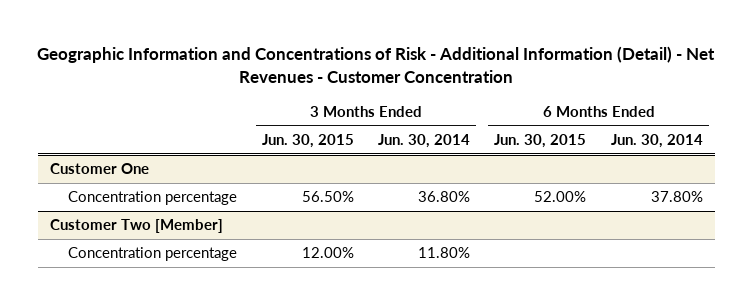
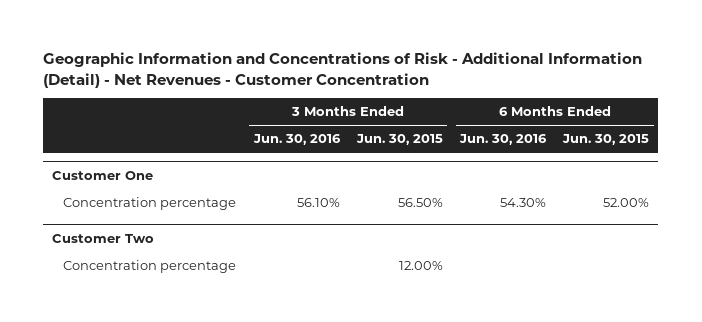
- | 3 Months Ended Jun. 30, 2015 | 3 Months Ended Jun. 30, 2014 | 6 Months Ended Jun. 30, 2015 | 6 Months Ended Jun. 30, 2014
+ | 3 Months Ended Jun. 30, 2016 | 3 Months Ended Jun. 30, 2015 | 6 Months Ended Jun. 30, 2016 | 6 Months Ended Jun. 30, 2015
- Customer Two [Member]
+ Customer Two

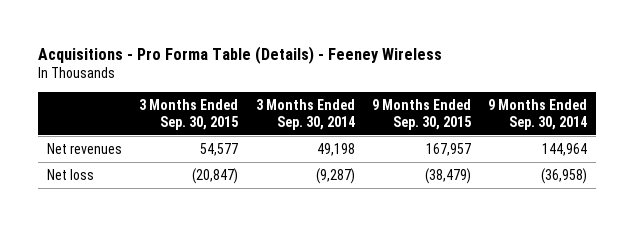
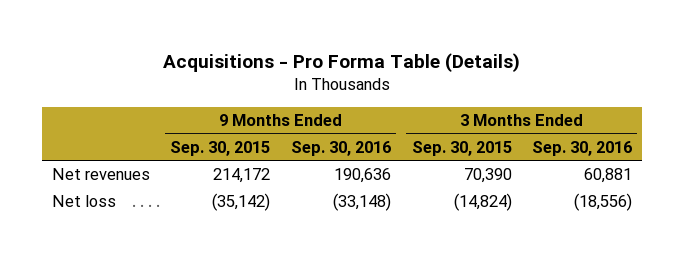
- Acquisitions - Pro Forma Table (Details) - Feeney Wireless
+ Acquisitions - Pro Forma Table (Details)
- | 3 Months Ended Sep. 30, 2015 | 3 Months Ended Sep. 30, 2014 | 9 Months Ended Sep. 30, 2015 | 9 Months Ended Sep. 30, 2014
+ | 9 Months Ended Sep. 30, 2015 | 9 Months Ended Sep. 30, 2016 | 3 Months Ended Sep. 30, 2015 | 3 Months Ended Sep. 30, 2016
- Net revenues | 54,577 | 49,198 | 167,957 | 144,964
- Net loss | (20,847) | (9,287) | (38,479) | (36,958)
+ Net revenues | 214,172 | 190,636 | 70,390 | 60,881
+ Net loss | (35,142) | (33,148) | (14,824) | (18,556)

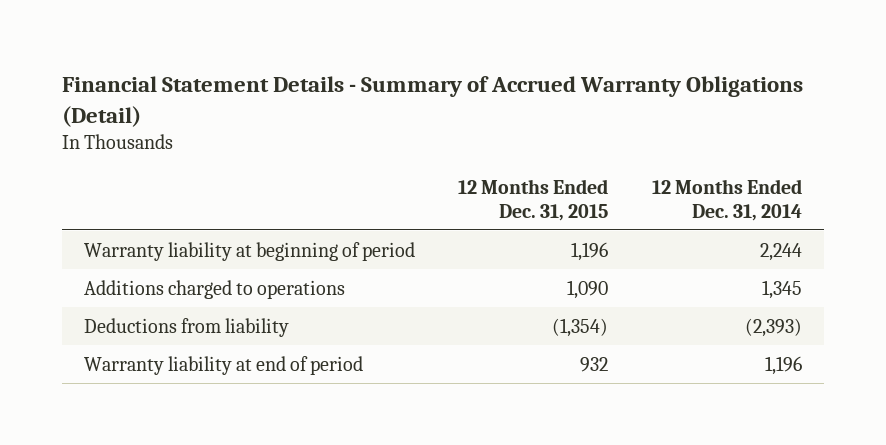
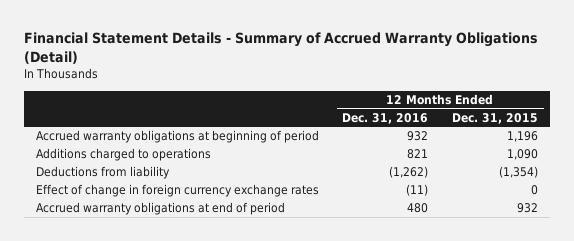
- | 12 Months Ended Dec. 31, 2015 | 12 Months Ended Dec. 31, 2014
+ | 12 Months Ended Dec. 31, 2016 | 12 Months Ended Dec. 31, 2015
- Warranty liability at beginning of period | 1,196 | 2,244
+ Accrued warranty obligations at beginning of period | 932 | 1,196
- Warranty liability at end of period | 932 | 1,196
+ Effect of change in foreign currency exchange rates | (11) | 0
+ Accrued warranty obligations at end of period | 480 | 932

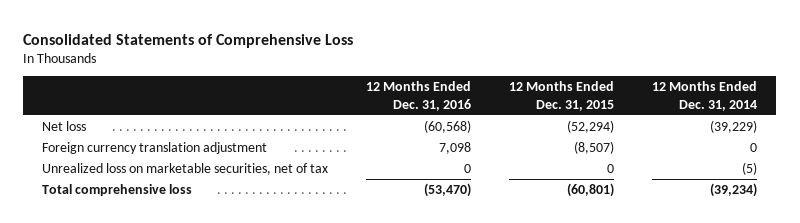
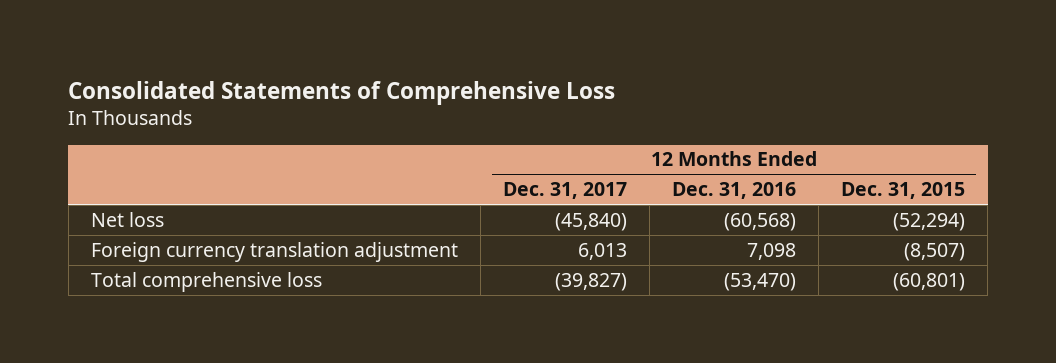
- | 12 Months Ended Dec. 31, 2016 | 12 Months Ended Dec. 31, 2015 | 12 Months Ended Dec. 31, 2014
+ | 12 Months Ended Dec. 31, 2017 | 12 Months Ended Dec. 31, 2016 | 12 Months Ended Dec. 31, 2015
- Unrealized loss on marketable securities, net of tax | 0 | 0 | (5)

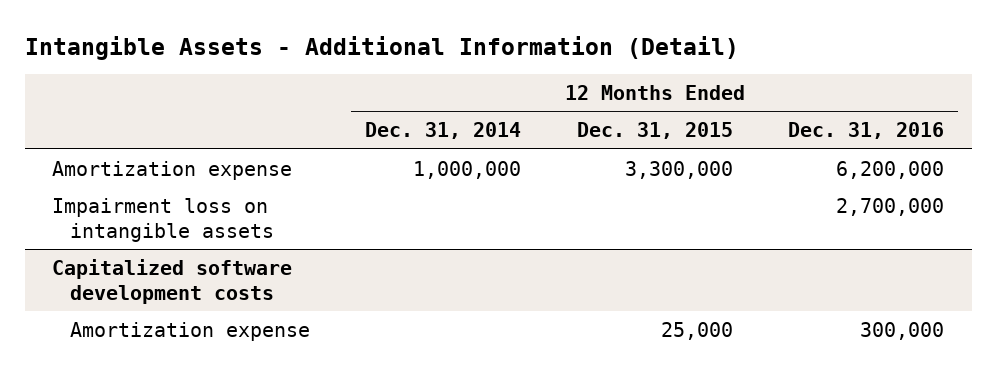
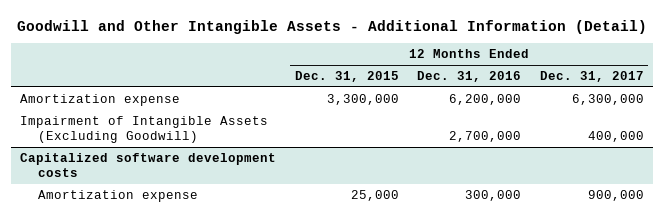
- Intangible Assets - Additional Information (Detail)
+ Goodwill and Other Intangible Assets - Additional Information (Detail)
- | 12 Months Ended Dec. 31, 2014 | 12 Months Ended Dec. 31, 2015 | 12 Months Ended Dec. 31, 2016
+ | 12 Months Ended Dec. 31, 2015 | 12 Months Ended Dec. 31, 2016 | 12 Months Ended Dec. 31, 2017
- Impairment loss on intangible assets | | | 2,700,000
+ Impairment of Intangible Assets (Excluding Goodwill) | | 2,700,000 | 400,000

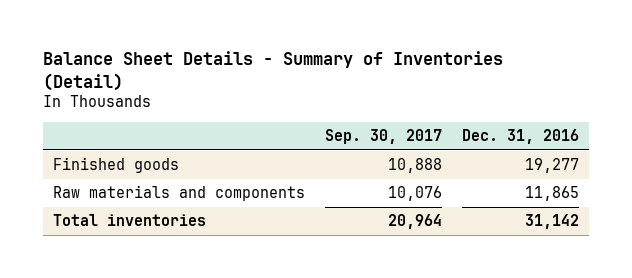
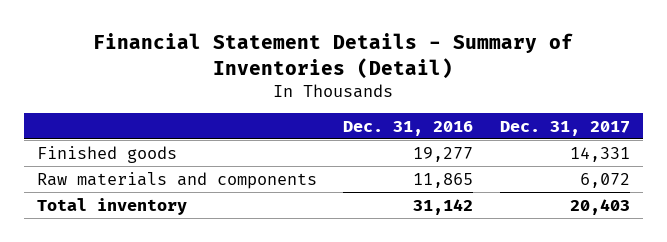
- Balance Sheet Details - Summary of Inventories (Detail)
+ Financial Statement Details - Summary of Inventories (Detail)
- | Sep. 30, 2017 | Dec. 31, 2016
+ | Dec. 31, 2016 | Dec. 31, 2017
- Total inventories | 20,964 | 31,142
+ Total inventory | 31,142 | 20,403

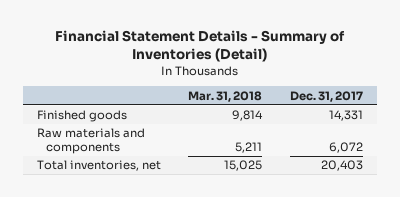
- | Dec. 31, 2016 | Dec. 31, 2017
+ | Mar. 31, 2018 | Dec. 31, 2017
- Total inventory | 31,142 | 20,403
+ Total inventories, net | 15,025 | 20,403

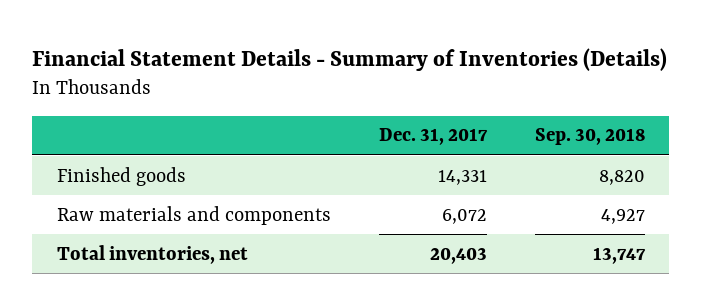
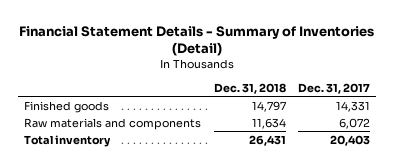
- Financial Statement Details - Summary of Inventories (Details)
+ Financial Statement Details - Summary of Inventories (Detail)
- | Dec. 31, 2017 | Sep. 30, 2018
+ | Dec. 31, 2018 | Dec. 31, 2017
- Total inventories, net | 20,403 | 13,747
+ Total inventory | 26,431 | 20,403

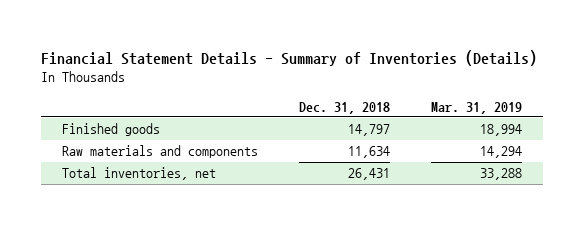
- Financial Statement Details - Summary of Inventories (Detail)
+ Financial Statement Details - Summary of Inventories (Details)
- | Dec. 31, 2018 | Dec. 31, 2017
+ | Dec. 31, 2018 | Mar. 31, 2019
- Total inventory | 26,431 | 20,403
+ Total inventories, net | 26,431 | 33,288

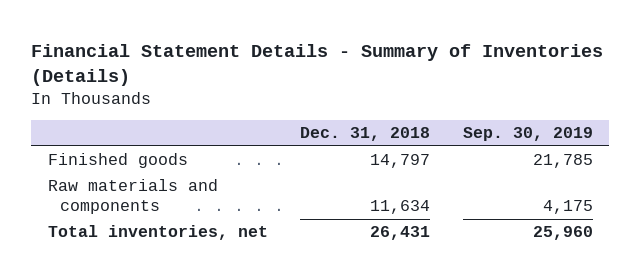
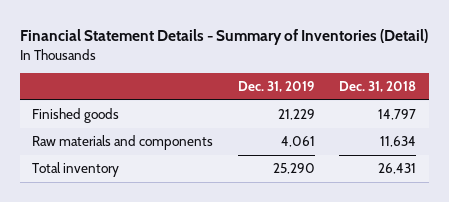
- Financial Statement Details - Summary of Inventories (Details)
+ Financial Statement Details - Summary of Inventories (Detail)
- | Dec. 31, 2018 | Sep. 30, 2019
+ | Dec. 31, 2019 | Dec. 31, 2018
- Total inventories, net | 26,431 | 25,960
+ Total inventory | 25,290 | 26,431

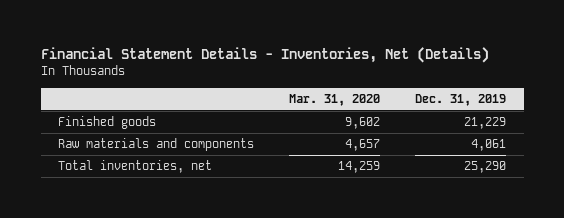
- Financial Statement Details - Summary of Inventories (Detail)
+ Financial Statement Details - Inventories, Net (Details)
- | Dec. 31, 2019 | Dec. 31, 2018
+ | Mar. 31, 2020 | Dec. 31, 2019
- Total inventory | 25,290 | 26,431
+ Total inventories, net | 14,259 | 25,290

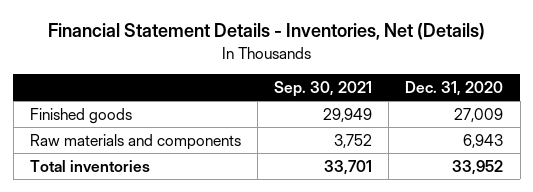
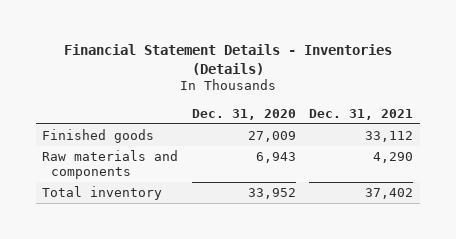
- Financial Statement Details - Inventories, Net (Details)
+ Financial Statement Details - Inventories (Details)
- | Sep. 30, 2021 | Dec. 31, 2020
+ | Dec. 31, 2020 | Dec. 31, 2021
- Total inventories | 33,701 | 33,952
+ Total inventory | 33,952 | 37,402

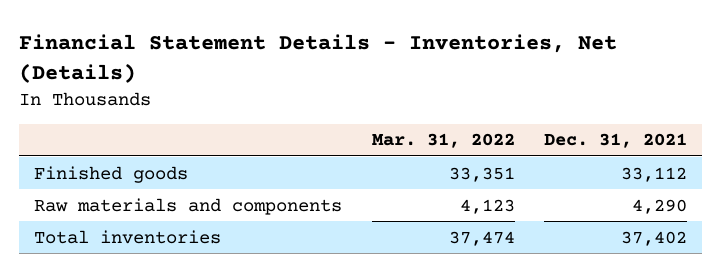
- Financial Statement Details - Inventories (Details)
+ Financial Statement Details - Inventories, Net (Details)
- | Dec. 31, 2020 | Dec. 31, 2021
+ | Mar. 31, 2022 | Dec. 31, 2021
- Total inventory | 33,952 | 37,402
+ Total inventories | 37,474 | 37,402

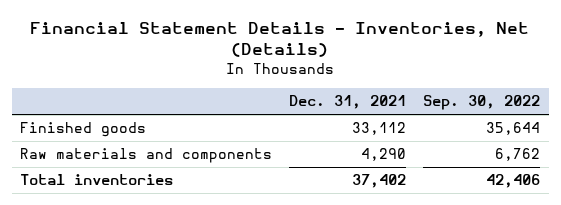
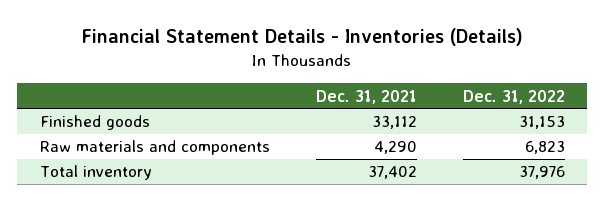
- Financial Statement Details - Inventories, Net (Details)
+ Financial Statement Details - Inventories (Details)
- | Dec. 31, 2021 | Sep. 30, 2022
+ | Dec. 31, 2021 | Dec. 31, 2022
- Total inventories | 37,402 | 42,406
+ Total inventory | 37,402 | 37,976

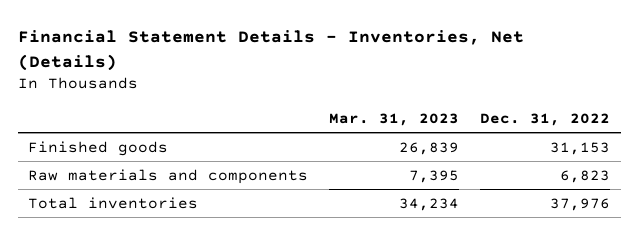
- Financial Statement Details - Inventories (Details)
+ Financial Statement Details - Inventories, Net (Details)
- | Dec. 31, 2021 | Dec. 31, 2022
+ | Mar. 31, 2023 | Dec. 31, 2022
- Total inventory | 37,402 | 37,976
+ Total inventories | 34,234 | 37,976

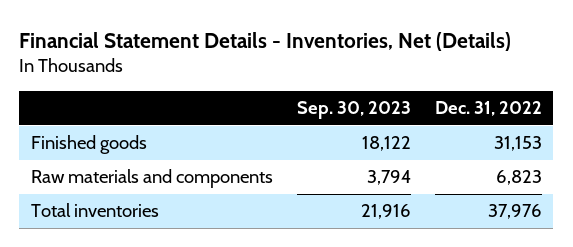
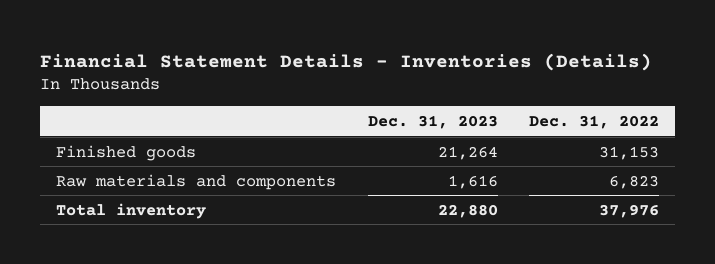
- Financial Statement Details - Inventories, Net (Details)
+ Financial Statement Details - Inventories (Details)
- | Sep. 30, 2023 | Dec. 31, 2022
+ | Dec. 31, 2023 | Dec. 31, 2022
- Total inventories | 21,916 | 37,976
+ Total inventory | 22,880 | 37,976

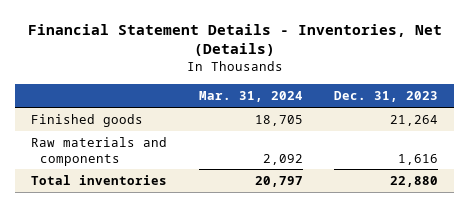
- Financial Statement Details - Inventories (Details)
+ Financial Statement Details - Inventories, Net (Details)
- | Dec. 31, 2023 | Dec. 31, 2022
+ | Mar. 31, 2024 | Dec. 31, 2023
- Total inventory | 22,880 | 37,976
+ Total inventories | 20,797 | 22,880

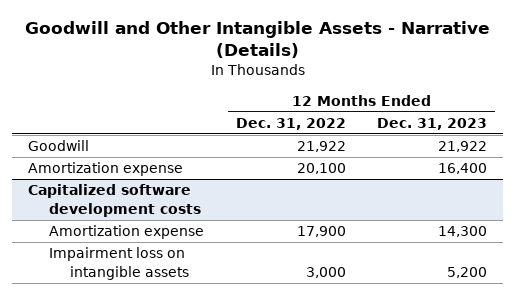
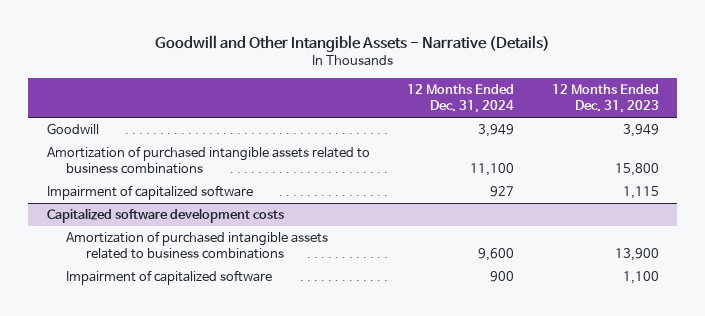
- | 12 Months Ended Dec. 31, 2022 | 12 Months Ended Dec. 31, 2023
+ | 12 Months Ended Dec. 31, 2024 | 12 Months Ended Dec. 31, 2023
- Goodwill | 21,922 | 21,922
- Amortization expense | 20,100 | 16,400
+ Goodwill | 3,949 | 3,949
+ Amortization of purchased intangible assets related to business combinations | 11,100 | 15,800
+ Impairment of capitalized software | 927 | 1,115
@ Capitalized software development costs
- Amortization expense | 17,900 | 14,300
- Impairment loss on intangible assets | 3,000 | 5,200
+ Amortization of purchased intangible assets related to business combinations | 9,600 | 13,900
+ Impairment of capitalized software | 900 | 1,100

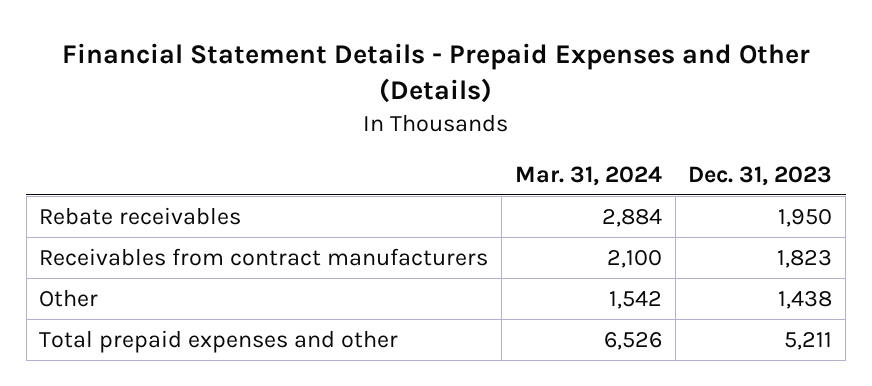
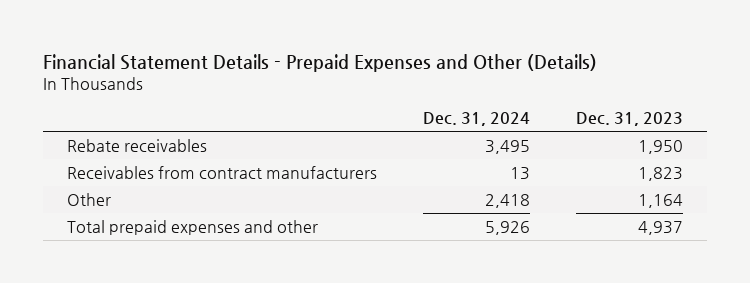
- | Mar. 31, 2024 | Dec. 31, 2023
+ | Dec. 31, 2024 | Dec. 31, 2023
- Other | 1,542 | 1,438
- Total prepaid expenses and other | 6,526 | 5,211
+ Other | 2,418 | 1,164
+ Total prepaid expenses and other | 5,926 | 4,937

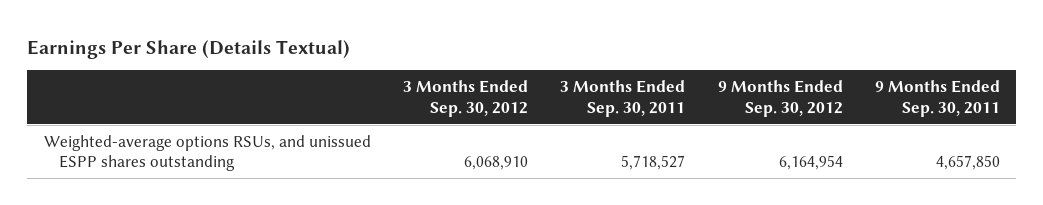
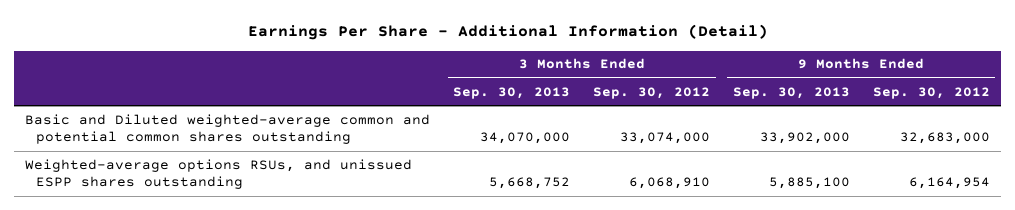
- Earnings Per Share (Details Textual)
+ Earnings Per Share - Additional Information (Detail)
- | 3 Months Ended Sep. 30, 2012 | 3 Months Ended Sep. 30, 2011 | 9 Months Ended Sep. 30, 2012 | 9 Months Ended Sep. 30, 2011
+ | 3 Months Ended Sep. 30, 2013 | 3 Months Ended Sep. 30, 2012 | 9 Months Ended Sep. 30, 2013 | 9 Months Ended Sep. 30, 2012
+ Basic and Diluted weighted-average common and potential common shares outstanding | 34,070,000 | 33,074,000 | 33,902,000 | 32,683,000

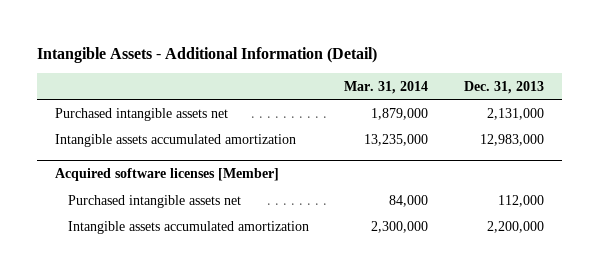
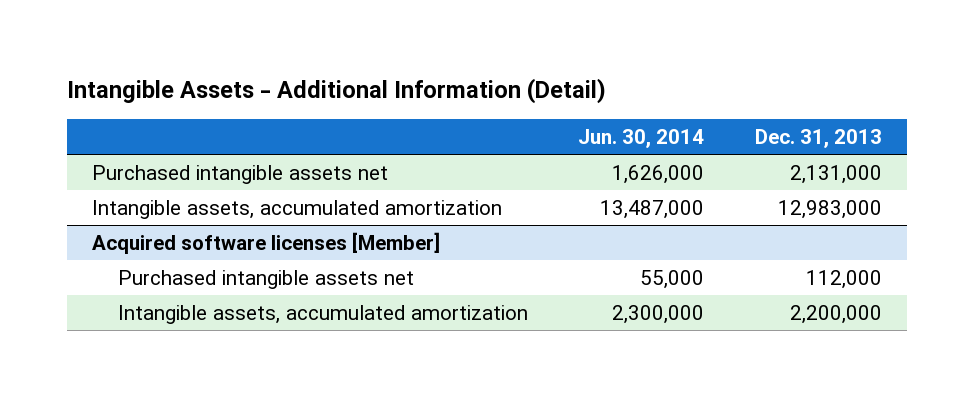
- | Mar. 31, 2014 | Dec. 31, 2013
+ | Jun. 30, 2014 | Dec. 31, 2013
- Intangible assets accumulated amortization | 13,235,000 | 12,983,000
+ Intangible assets, accumulated amortization | 13,487,000 | 12,983,000
@ Acquired software licenses [Member]
- Intangible assets accumulated amortization | 2,300,000 | 2,200,000
+ Intangible assets, accumulated amortization | 2,300,000 | 2,200,000

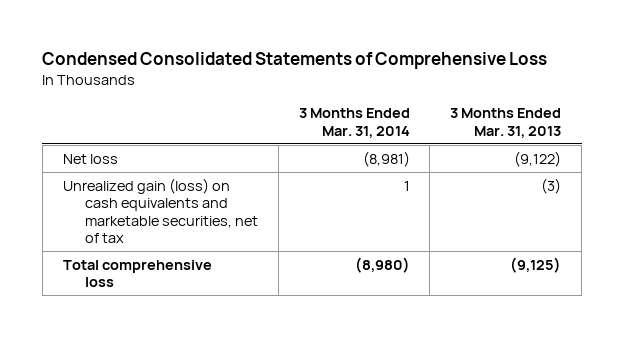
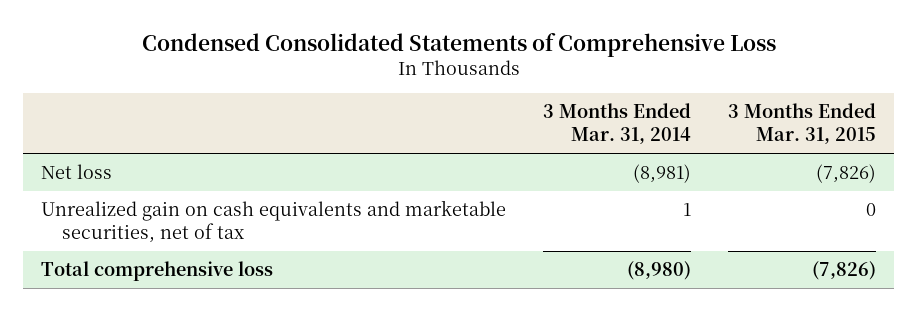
- | 3 Months Ended Mar. 31, 2014 | 3 Months Ended Mar. 31, 2013
+ | 3 Months Ended Mar. 31, 2014 | 3 Months Ended Mar. 31, 2015
- Unrealized gain (loss) on cash equivalents and marketable securities, net of tax | 1 | (3)
+ Unrealized gain on cash equivalents and marketable securities, net of tax | 1 | 0

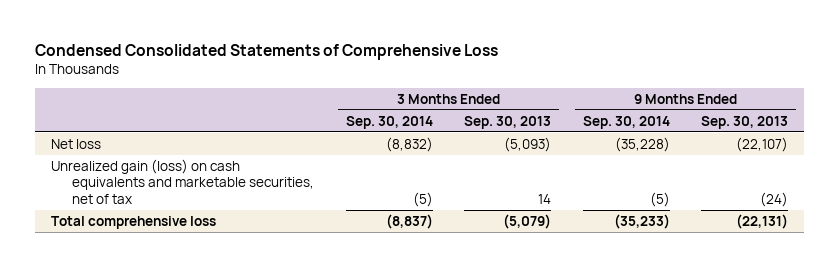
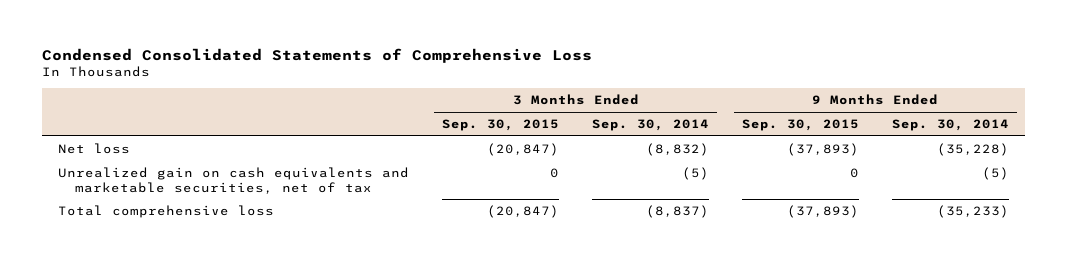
- | 3 Months Ended Sep. 30, 2014 | 3 Months Ended Sep. 30, 2013 | 9 Months Ended Sep. 30, 2014 | 9 Months Ended Sep. 30, 2013
+ | 3 Months Ended Sep. 30, 2015 | 3 Months Ended Sep. 30, 2014 | 9 Months Ended Sep. 30, 2015 | 9 Months Ended Sep. 30, 2014
- Unrealized gain (loss) on cash equivalents and marketable securities, net of tax | (5) | 14 | (5) | (24)
+ Unrealized gain on cash equivalents and marketable securities, net of tax | 0 | (5) | 0 | (5)

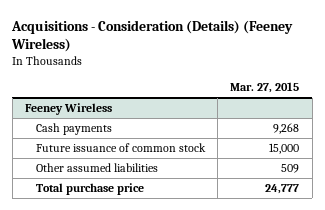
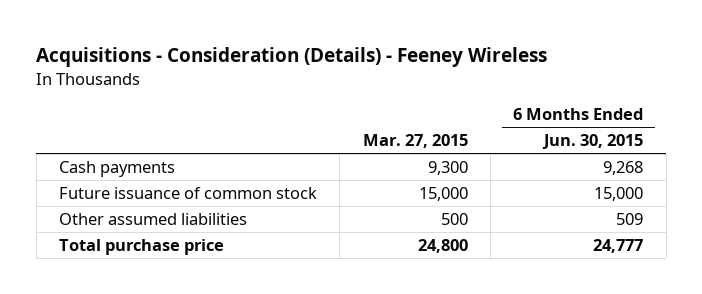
- Acquisitions - Consideration (Details) (Feeney Wireless)
+ Acquisitions - Consideration (Details) - Feeney Wireless
- | Mar. 27, 2015
+ | Mar. 27, 2015 | 6 Months Ended Jun. 30, 2015
- Feeney Wireless
- Cash payments | 9,268
+ Cash payments | 9,300 | 9,268
- Other assumed liabilities | 509
- Total purchase price | 24,777
+ Other assumed liabilities | 500 | 509
+ Total purchase price | 24,800 | 24,777

